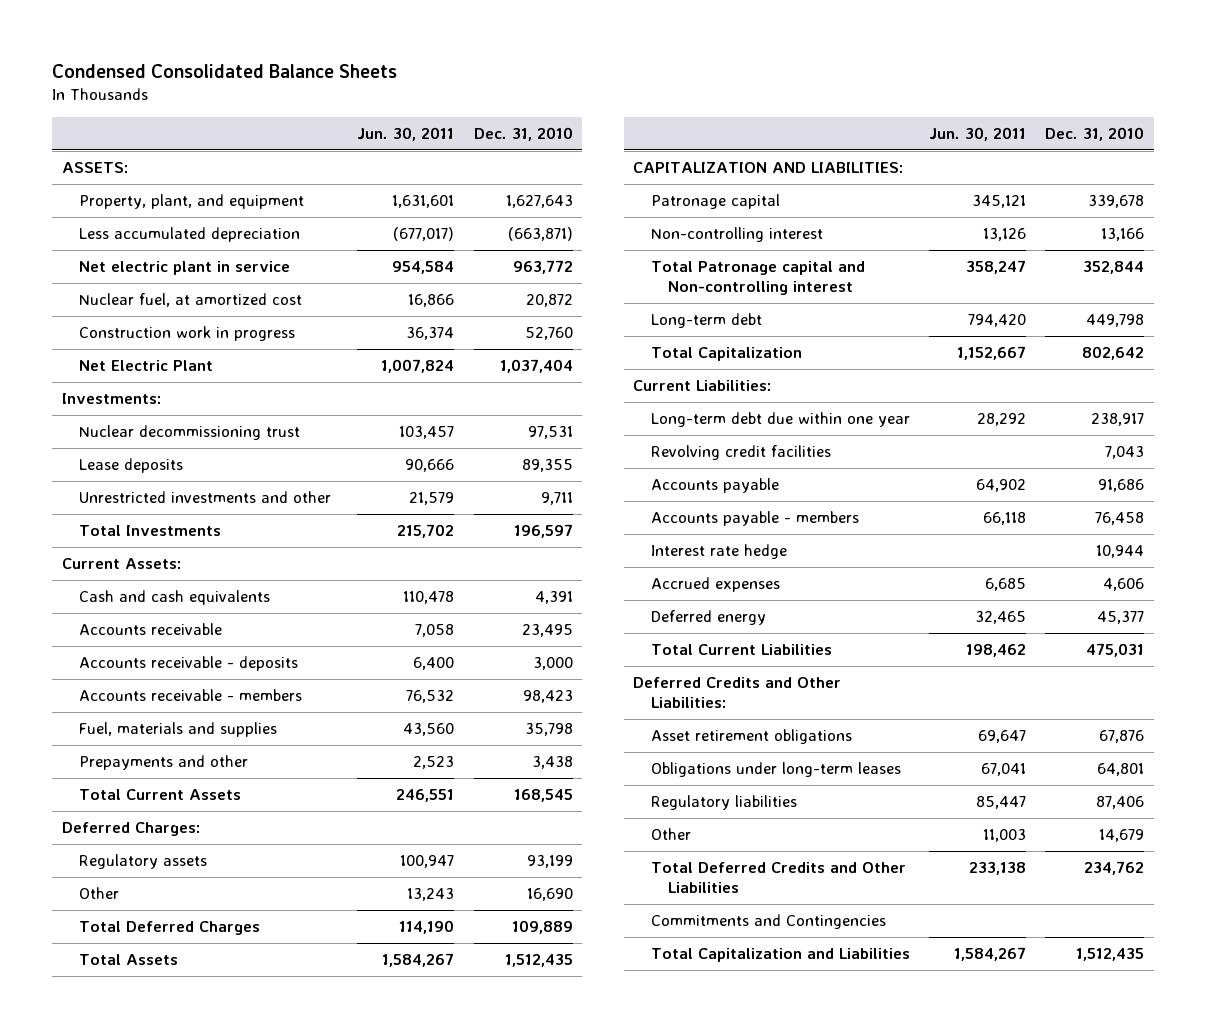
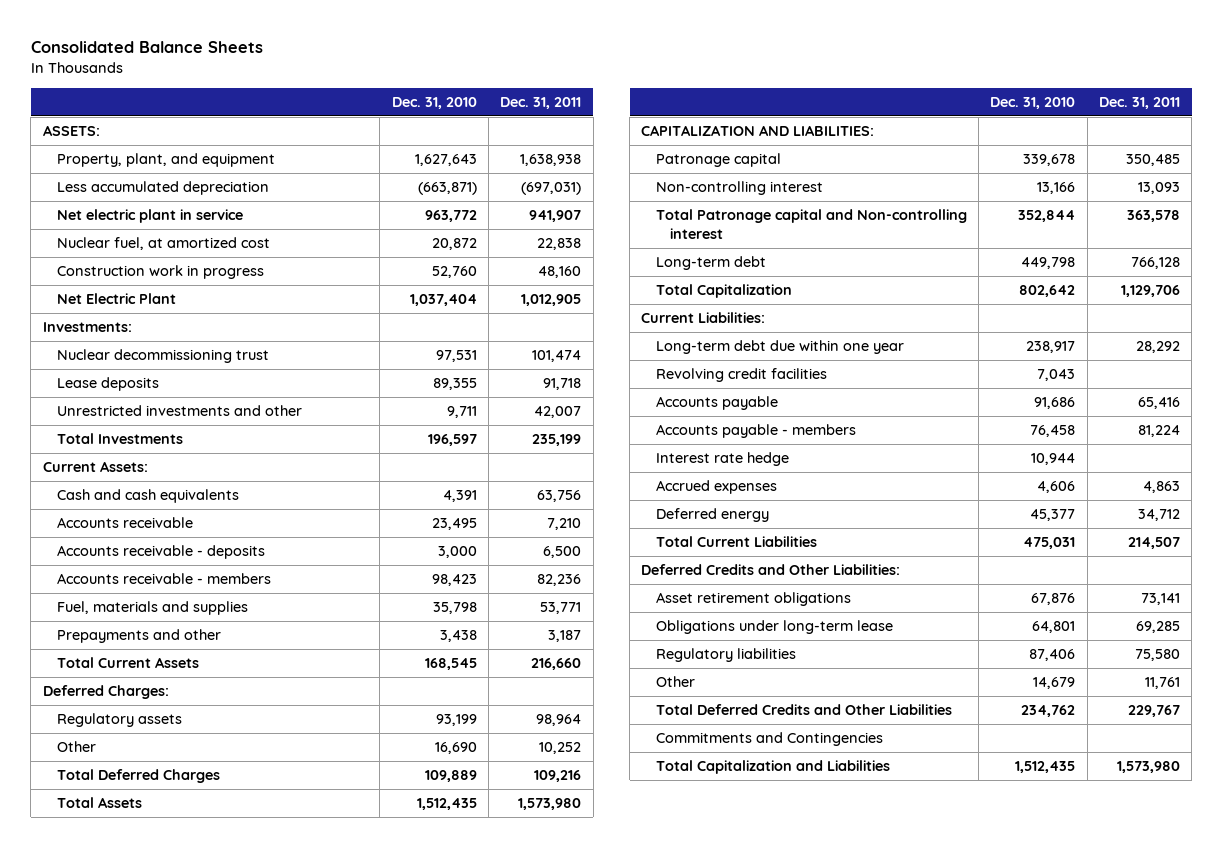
- Condensed Consolidated Balance Sheets
+ Consolidated Balance Sheets
- | Jun. 30, 2011 | Dec. 31, 2010
+ | Dec. 31, 2010 | Dec. 31, 2011
- Obligations under long-term leases | 67,041 | 64,801
+ Obligations under long-term lease | 64,801 | 69,285

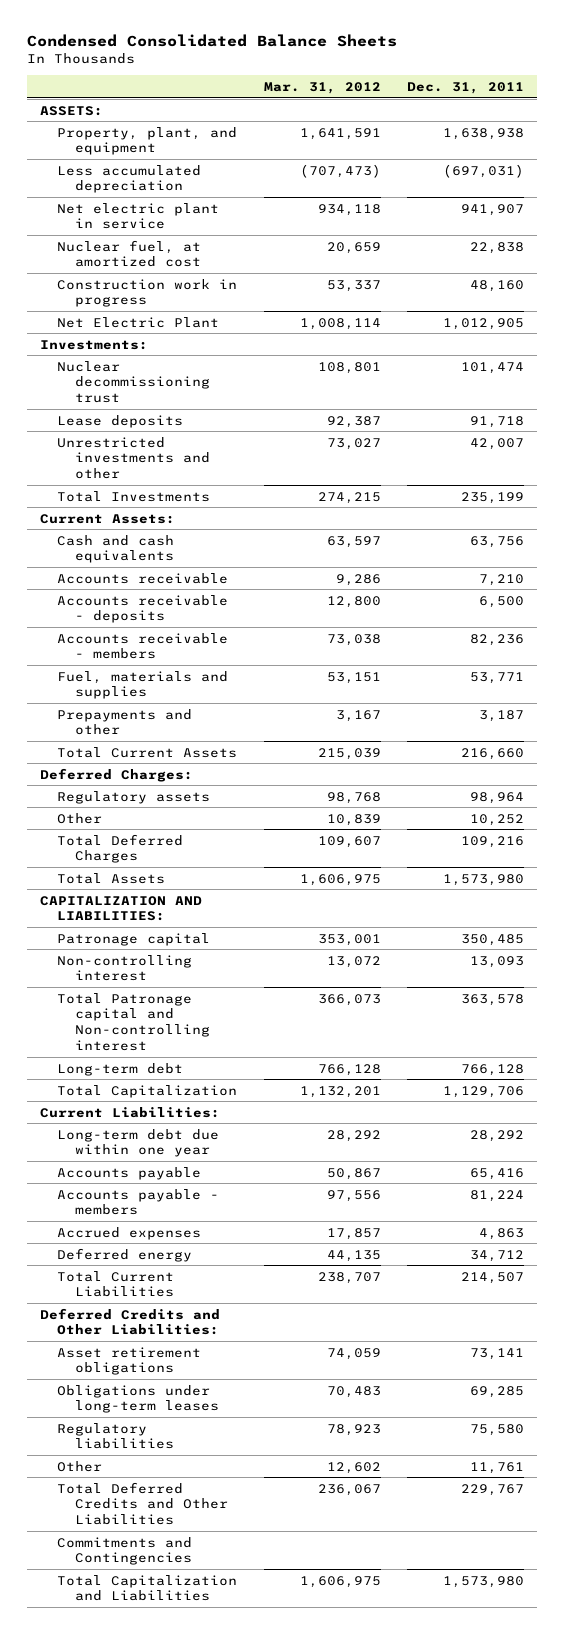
- Consolidated Balance Sheets
+ Condensed Consolidated Balance Sheets
- | Dec. 31, 2010 | Dec. 31, 2011
+ | Mar. 31, 2012 | Dec. 31, 2011
- Revolving credit facilities | 7,043 |
- Interest rate hedge | 10,944 |
- Obligations under long-term lease | 64,801 | 69,285
+ Obligations under long-term leases | 70,483 | 69,285

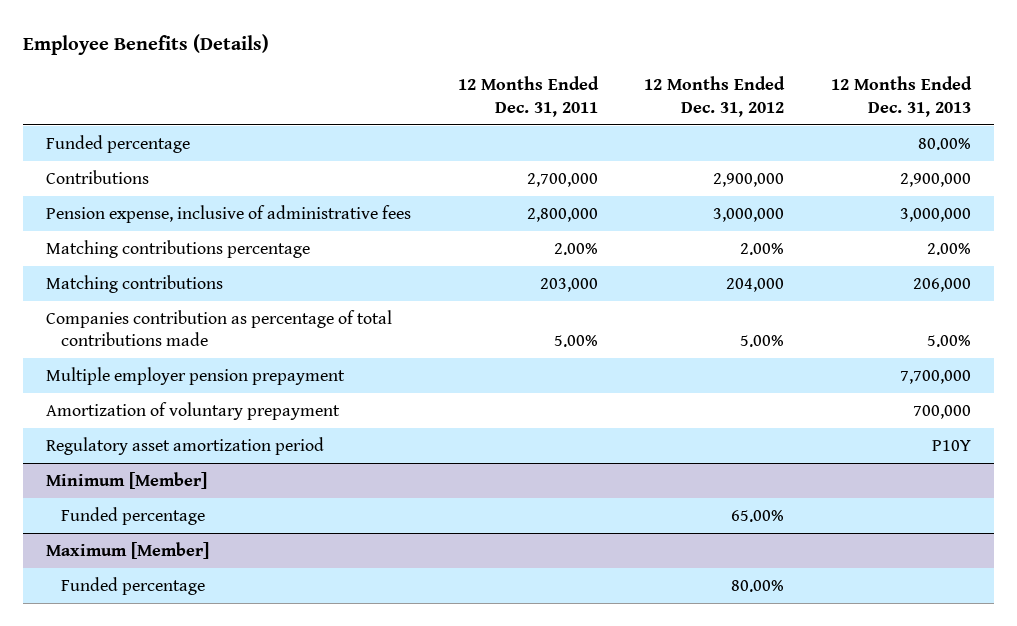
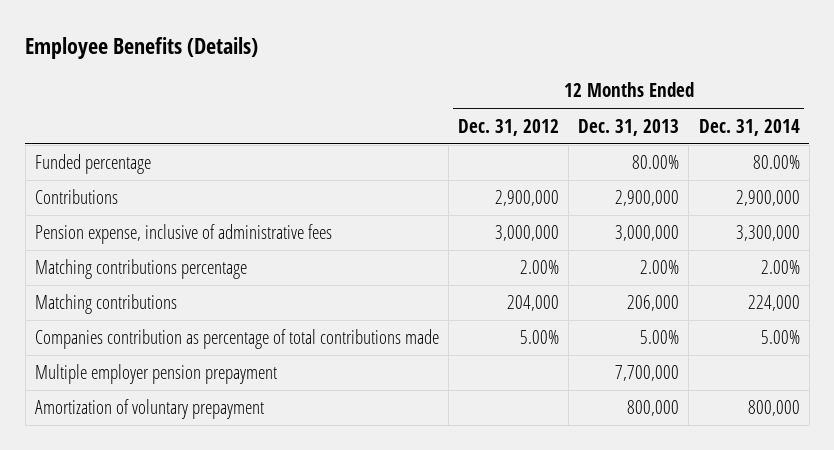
- | 12 Months Ended Dec. 31, 2011 | 12 Months Ended Dec. 31, 2012 | 12 Months Ended Dec. 31, 2013
+ | 12 Months Ended Dec. 31, 2012 | 12 Months Ended Dec. 31, 2013 | 12 Months Ended Dec. 31, 2014
- Amortization of voluntary prepayment | | | 700,000
- Regulatory asset amortization period | | | P10Y
- Minimum [Member]
- Funded percentage | | 65.00% |
- Maximum [Member]
- Funded percentage | | 80.00% |
+ Amortization of voluntary prepayment | | 800,000 | 800,000

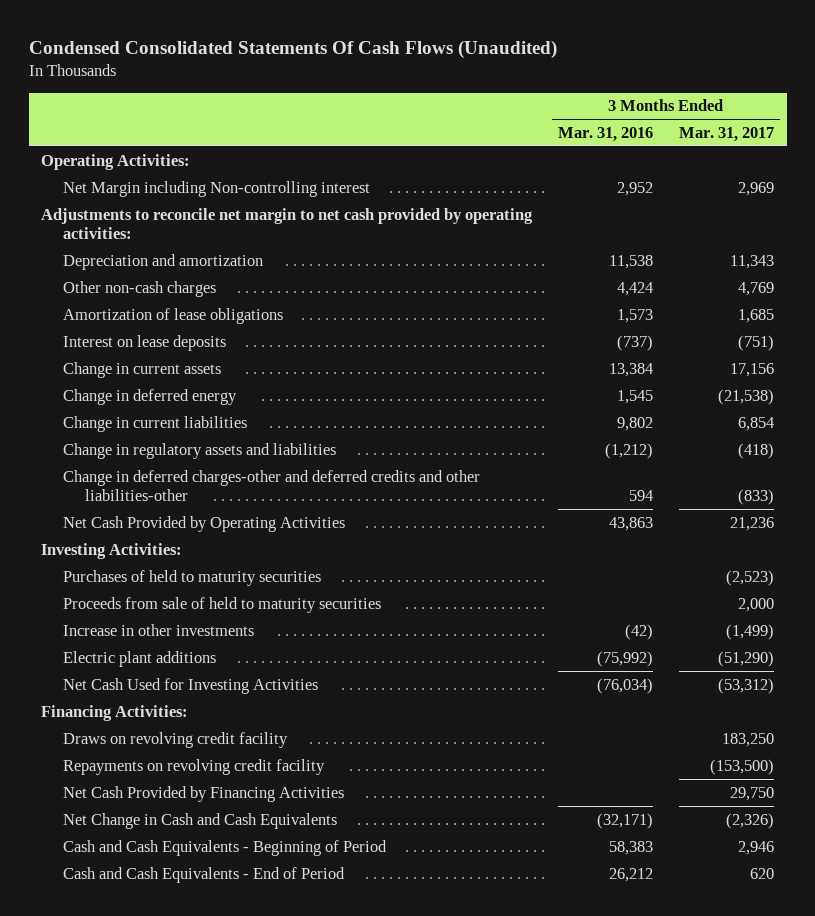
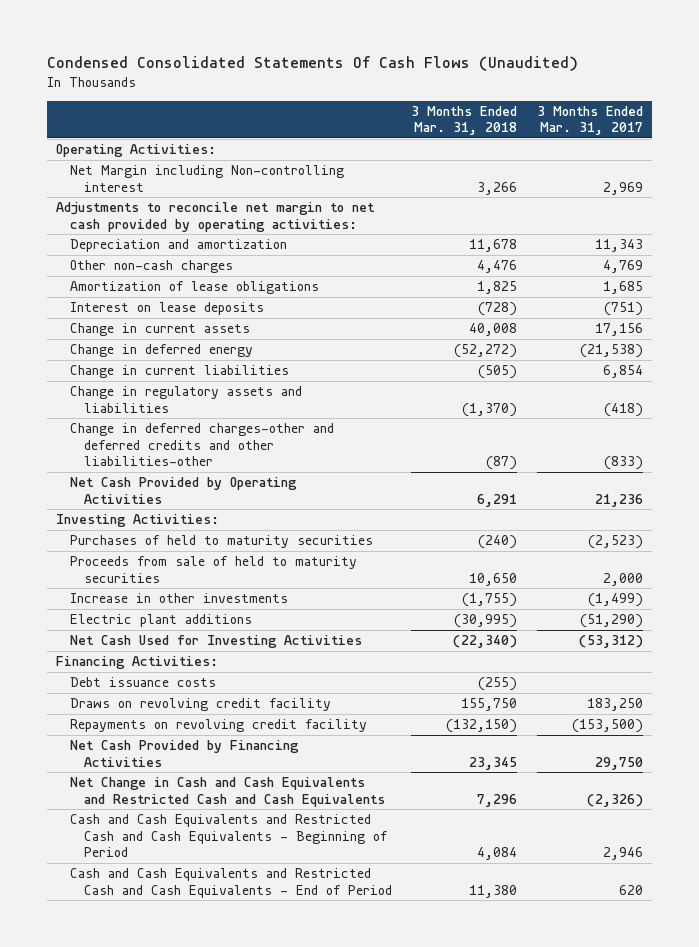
- | 3 Months Ended Mar. 31, 2016 | 3 Months Ended Mar. 31, 2017
+ | 3 Months Ended Mar. 31, 2018 | 3 Months Ended Mar. 31, 2017
+ Debt issuance costs | (255) |
- Net Change in Cash and Cash Equivalents | (32,171) | (2,326)
- Cash and Cash Equivalents - Beginning of Period | 58,383 | 2,946
- Cash and Cash Equivalents - End of Period | 26,212 | 620
+ Net Change in Cash and Cash Equivalents and Restricted Cash and Cash Equivalents | 7,296 | (2,326)
+ Cash and Cash Equivalents and Restricted Cash and Cash Equivalents - Beginning of Period | 4,084 | 2,946
+ Cash and Cash Equivalents and Restricted Cash and Cash Equivalents - End of Period | 11,380 | 620

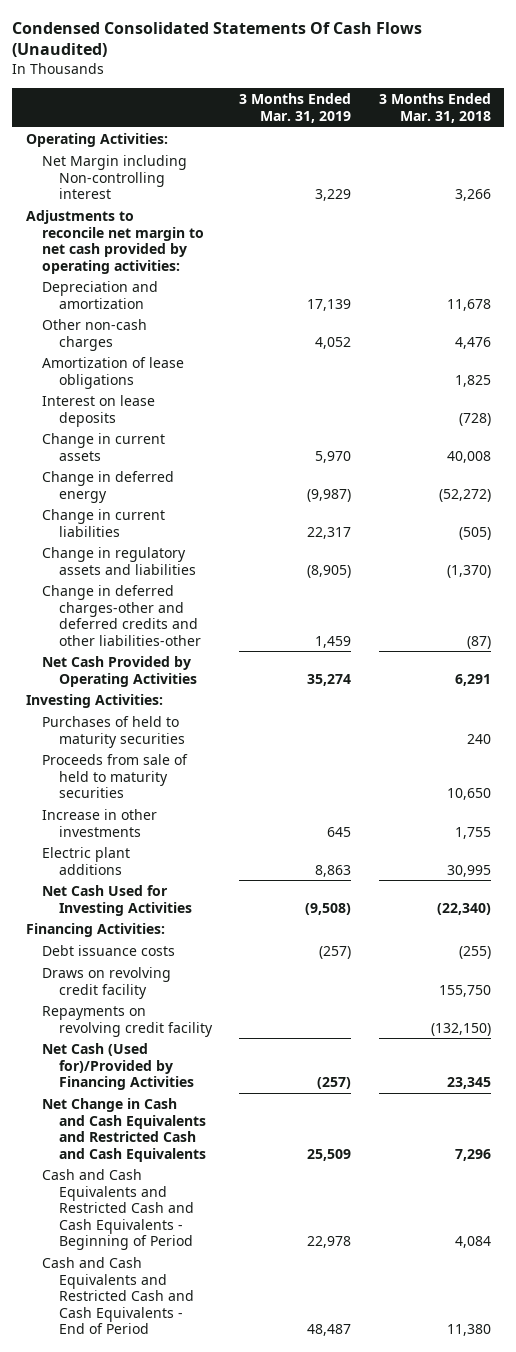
- | 3 Months Ended Mar. 31, 2018 | 3 Months Ended Mar. 31, 2017
+ | 3 Months Ended Mar. 31, 2019 | 3 Months Ended Mar. 31, 2018
- Purchases of held to maturity securities | (240) | (2,523)
+ Purchases of held to maturity securities | | 240
- Increase in other investments | (1,755) | (1,499)
- Electric plant additions | (30,995) | (51,290)
+ Increase in other investments | 645 | 1,755
+ Electric plant additions | 8,863 | 30,995
- Net Cash Provided by Financing Activities | 23,345 | 29,750
+ Net Cash (Used for)/Provided by Financing Activities | (257) | 23,345

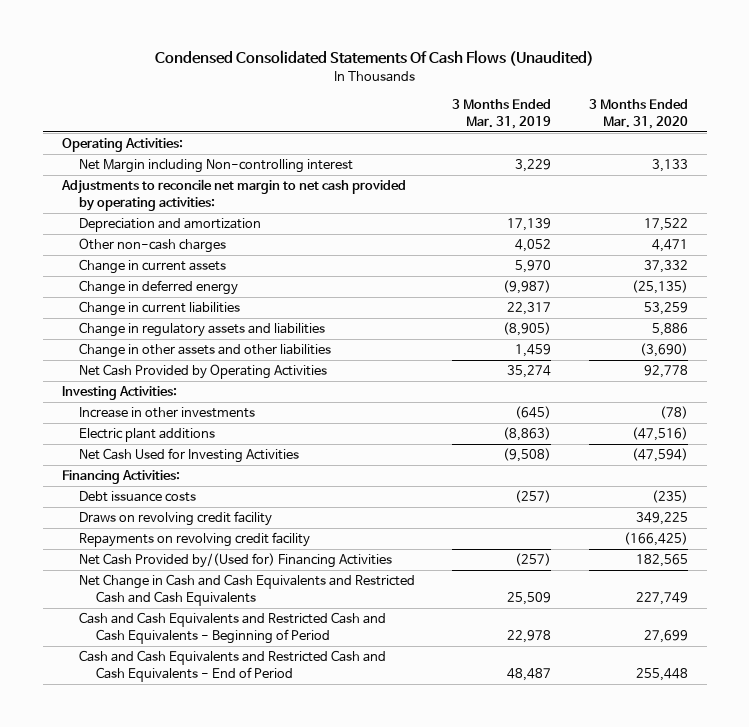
- | 3 Months Ended Mar. 31, 2019 | 3 Months Ended Mar. 31, 2018
+ | 3 Months Ended Mar. 31, 2019 | 3 Months Ended Mar. 31, 2020
- Amortization of lease obligations | | 1,825
- Interest on lease deposits | | (728)
- Change in deferred charges-other and deferred credits and other liabilities-other | 1,459 | (87)
+ Change in other assets and other liabilities | 1,459 | (3,690)
- Purchases of held to maturity securities | | 240
- Proceeds from sale of held to maturity securities | | 10,650
- Increase in other investments | 645 | 1,755
- Electric plant additions | 8,863 | 30,995
+ Increase in other investments | (645) | (78)
+ Electric plant additions | (8,863) | (47,516)
- Net Cash (Used for)/Provided by Financing Activities | (257) | 23,345
+ Net Cash Provided by/(Used for) Financing Activities | (257) | 182,565

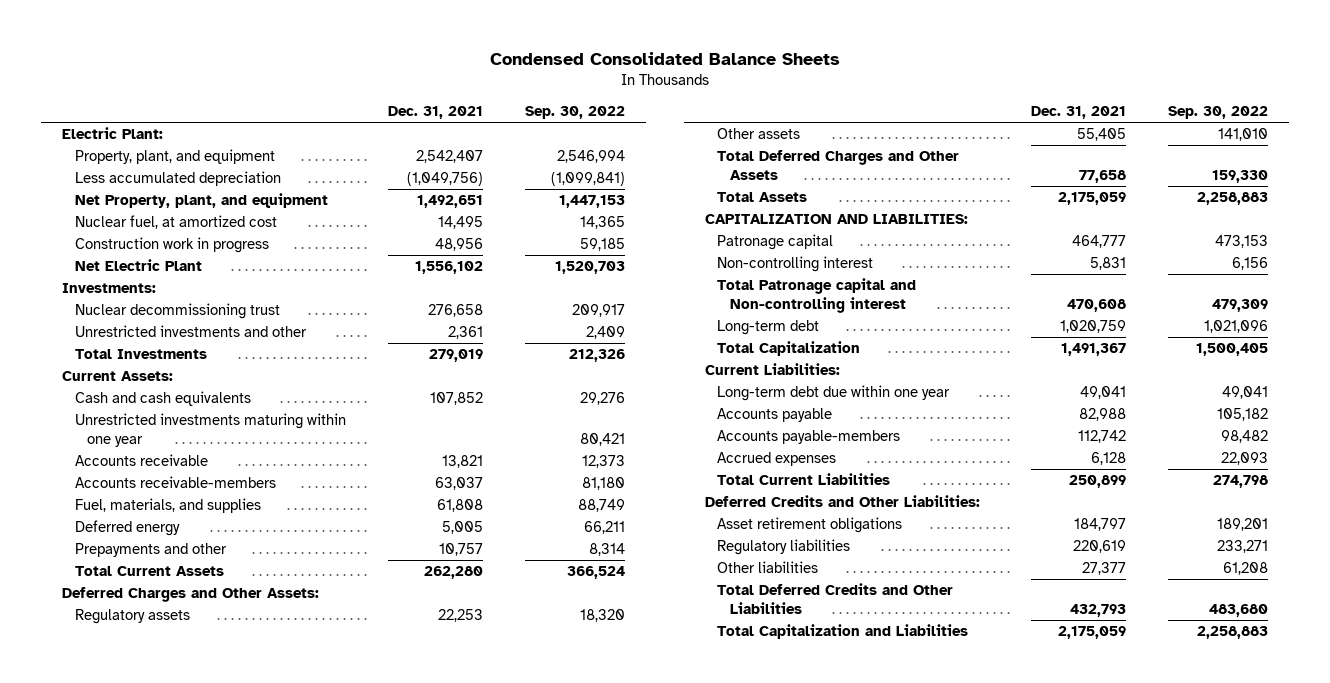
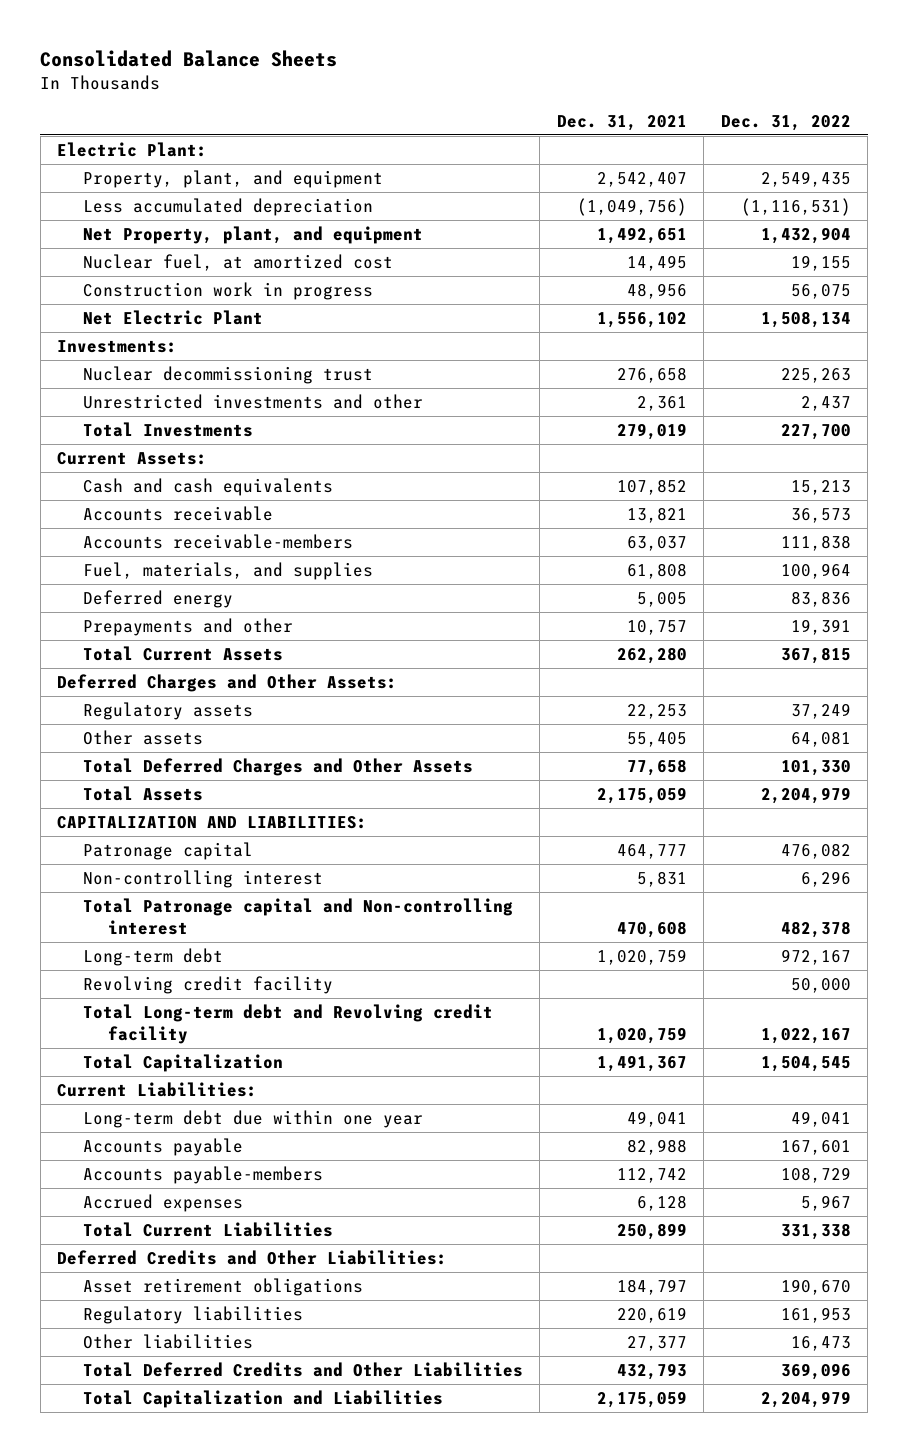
- Condensed Consolidated Balance Sheets
+ Consolidated Balance Sheets
- | Dec. 31, 2021 | Sep. 30, 2022
+ | Dec. 31, 2021 | Dec. 31, 2022
- Unrestricted investments maturing within one year | | 80,421
+ Revolving credit facility | | 50,000
+ Total Long-term debt and Revolving credit facility | 1,020,759 | 1,022,167

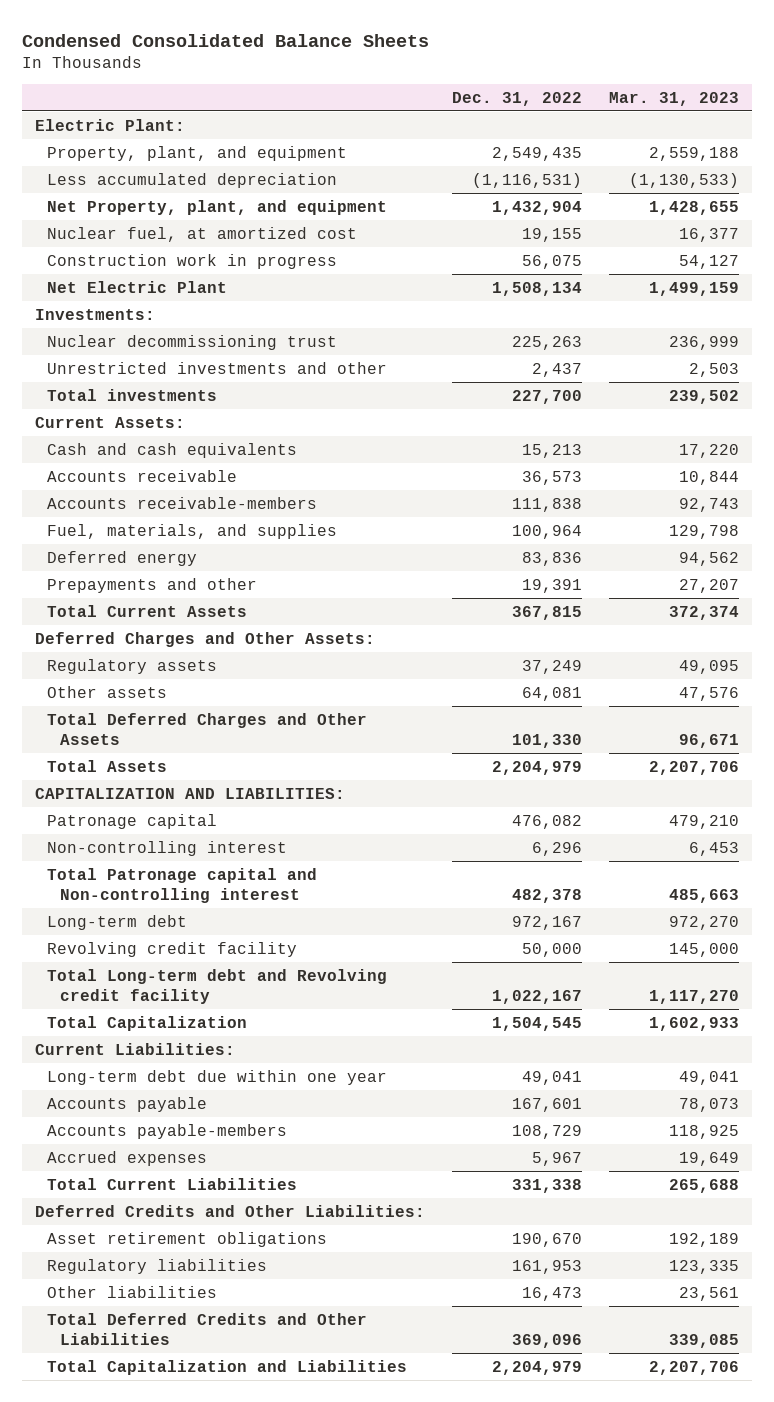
- Consolidated Balance Sheets
+ Condensed Consolidated Balance Sheets
- | Dec. 31, 2021 | Dec. 31, 2022
+ | Dec. 31, 2022 | Mar. 31, 2023
- Total Investments | 279,019 | 227,700
+ Total investments | 227,700 | 239,502

